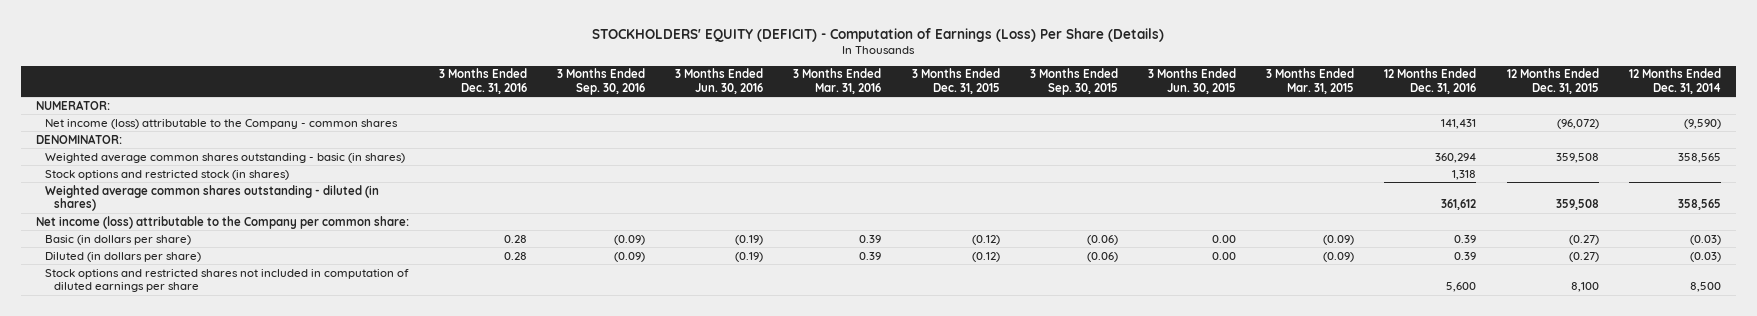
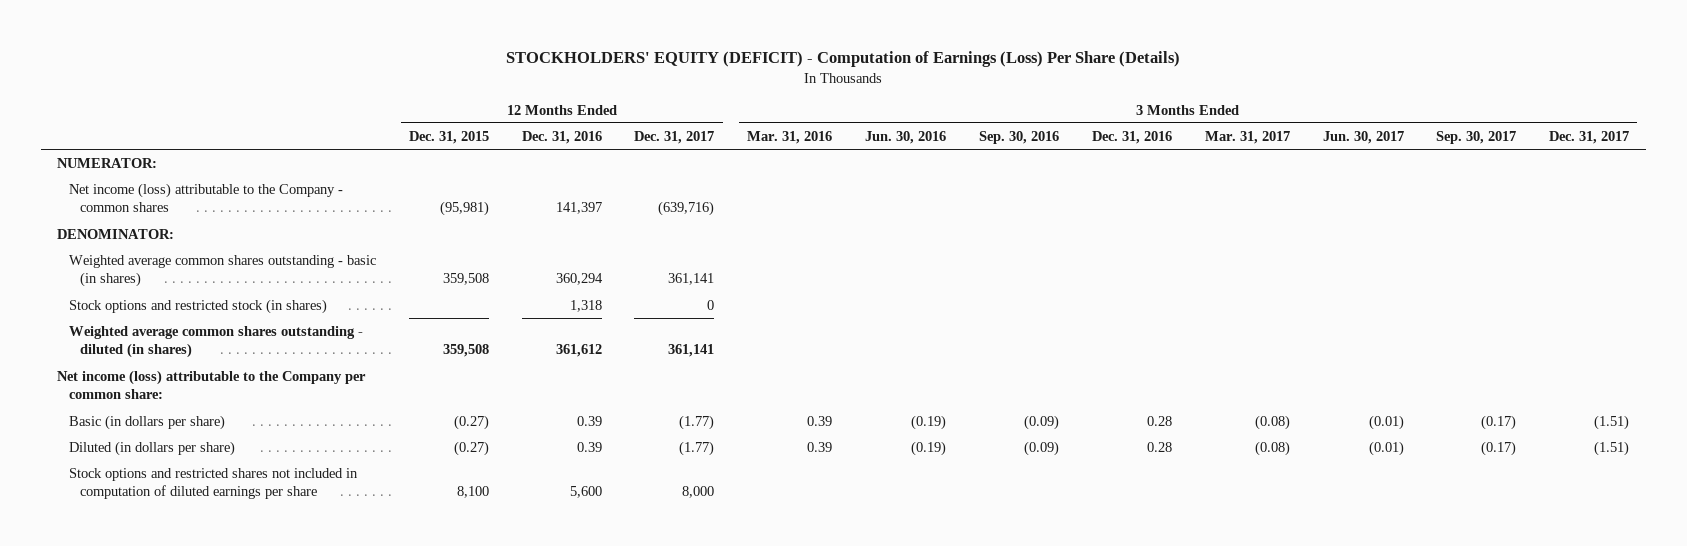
- | 3 Months Ended Dec. 31, 2016 | 3 Months Ended Sep. 30, 2016 | 3 Months Ended Jun. 30, 2016 | 3 Months Ended Mar. 31, 2016 | 3 Months Ended Dec. 31, 2015 | 3 Months Ended Sep. 30, 2015 | 3 Months Ended Jun. 30, 2015 | 3 Months Ended Mar. 31, 2015 | 12 Months Ended Dec. 31, 2016 | 12 Months Ended Dec. 31, 2015 | 12 Months Ended Dec. 31, 2014
+ | 12 Months Ended Dec. 31, 2015 | 12 Months Ended Dec. 31, 2016 | 12 Months Ended Dec. 31, 2017 | 3 Months Ended Mar. 31, 2016 | 3 Months Ended Jun. 30, 2016 | 3 Months Ended Sep. 30, 2016 | 3 Months Ended Dec. 31, 2016 | 3 Months Ended Mar. 31, 2017 | 3 Months Ended Jun. 30, 2017 | 3 Months Ended Sep. 30, 2017 | 3 Months Ended Dec. 31, 2017
- Net income (loss) attributable to the Company - common shares | | | | | | | | | 141,431 | (96,072) | (9,590)
+ Net income (loss) attributable to the Company - common shares | (95,981) | 141,397 | (639,716) | | | | | | | |

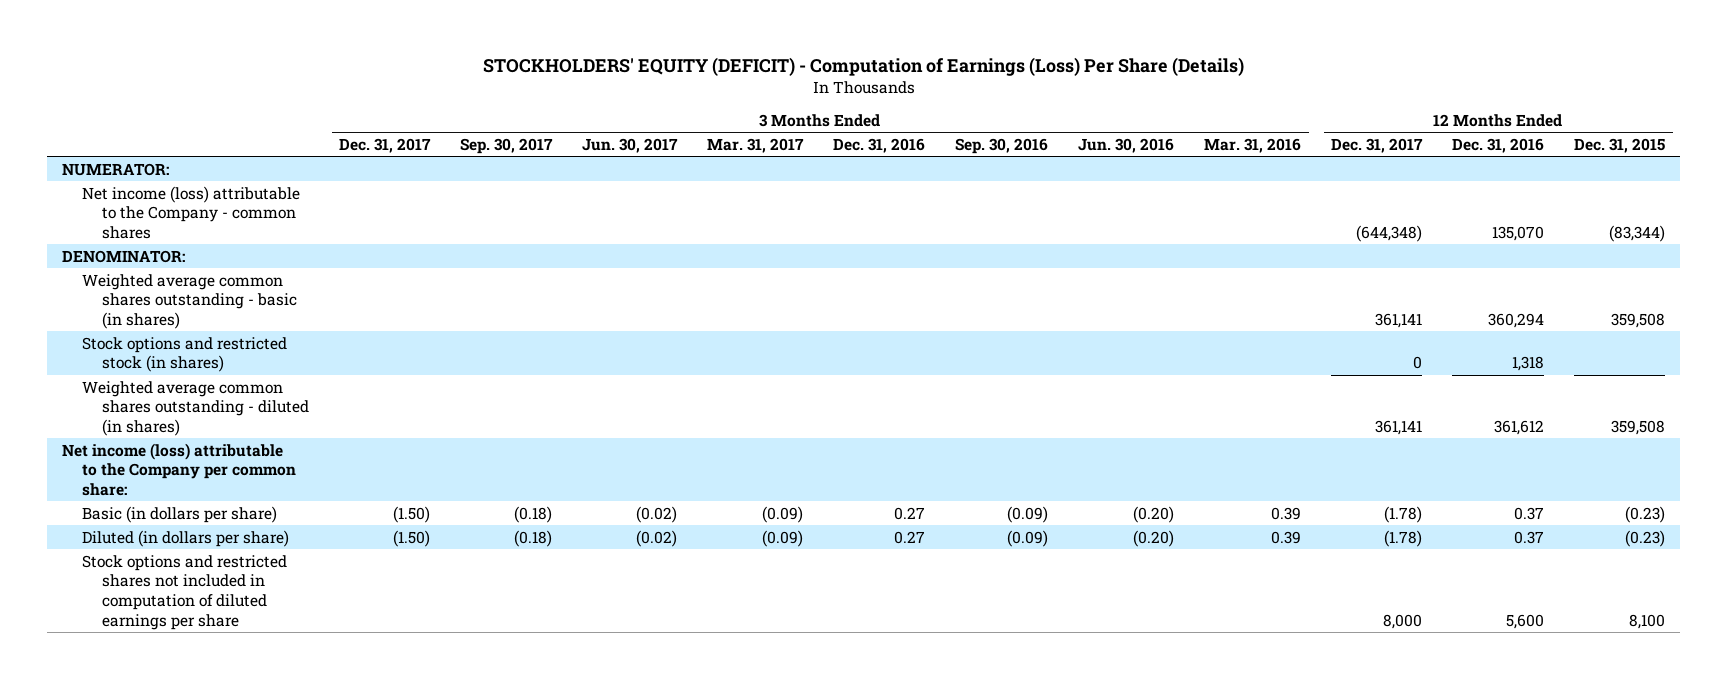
- | 12 Months Ended Dec. 31, 2015 | 12 Months Ended Dec. 31, 2016 | 12 Months Ended Dec. 31, 2017 | 3 Months Ended Mar. 31, 2016 | 3 Months Ended Jun. 30, 2016 | 3 Months Ended Sep. 30, 2016 | 3 Months Ended Dec. 31, 2016 | 3 Months Ended Mar. 31, 2017 | 3 Months Ended Jun. 30, 2017 | 3 Months Ended Sep. 30, 2017 | 3 Months Ended Dec. 31, 2017
+ | 3 Months Ended Dec. 31, 2017 | 3 Months Ended Sep. 30, 2017 | 3 Months Ended Jun. 30, 2017 | 3 Months Ended Mar. 31, 2017 | 3 Months Ended Dec. 31, 2016 | 3 Months Ended Sep. 30, 2016 | 3 Months Ended Jun. 30, 2016 | 3 Months Ended Mar. 31, 2016 | 12 Months Ended Dec. 31, 2017 | 12 Months Ended Dec. 31, 2016 | 12 Months Ended Dec. 31, 2015
- Net income (loss) attributable to the Company - common shares | (95,981) | 141,397 | (639,716) | | | | | | | |
+ Net income (loss) attributable to the Company - common shares | | | | | | | | | (644,348) | 135,070 | (83,344)
- Basic (in dollars per share) | (0.27) | 0.39 | (1.77) | 0.39 | (0.19) | (0.09) | 0.28 | (0.08) | (0.01) | (0.17) | (1.51)
- Diluted (in dollars per share) | (0.27) | 0.39 | (1.77) | 0.39 | (0.19) | (0.09) | 0.28 | (0.08) | (0.01) | (0.17) | (1.51)
+ Basic (in dollars per share) | (1.50) | (0.18) | (0.02) | (0.09) | 0.27 | (0.09) | (0.20) | 0.39 | (1.78) | 0.37 | (0.23)
+ Diluted (in dollars per share) | (1.50) | (0.18) | (0.02) | (0.09) | 0.27 | (0.09) | (0.20) | 0.39 | (1.78) | 0.37 | (0.23)

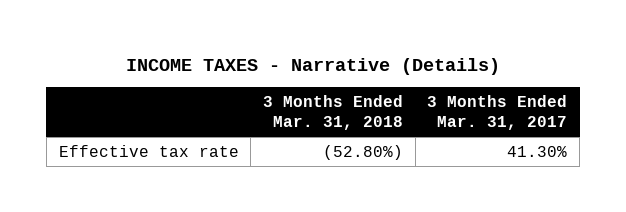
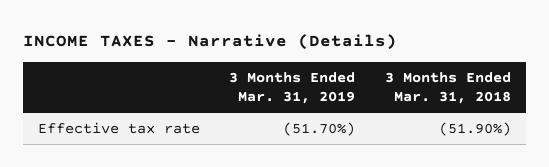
- | 3 Months Ended Mar. 31, 2018 | 3 Months Ended Mar. 31, 2017
+ | 3 Months Ended Mar. 31, 2019 | 3 Months Ended Mar. 31, 2018
- Effective tax rate | (52.80%) | 41.30%
+ Effective tax rate | (51.70%) | (51.90%)

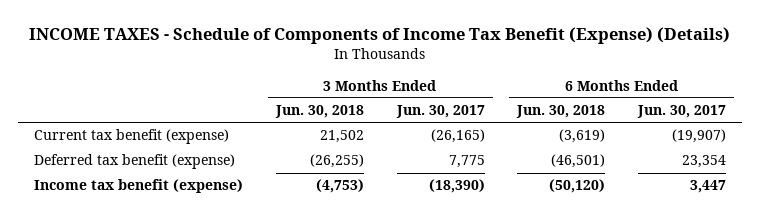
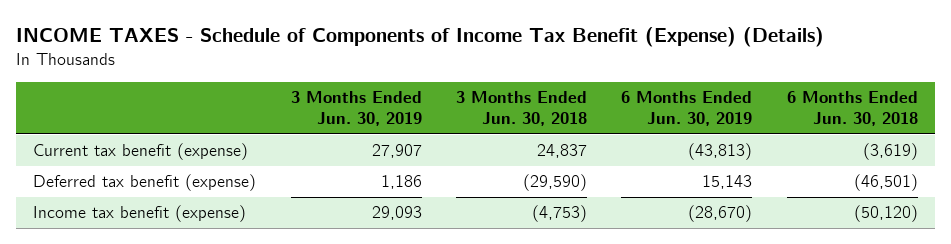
- | 3 Months Ended Jun. 30, 2018 | 3 Months Ended Jun. 30, 2017 | 6 Months Ended Jun. 30, 2018 | 6 Months Ended Jun. 30, 2017
+ | 3 Months Ended Jun. 30, 2019 | 3 Months Ended Jun. 30, 2018 | 6 Months Ended Jun. 30, 2019 | 6 Months Ended Jun. 30, 2018
- Current tax benefit (expense) | 21,502 | (26,165) | (3,619) | (19,907)
- Deferred tax benefit (expense) | (26,255) | 7,775 | (46,501) | 23,354
+ Current tax benefit (expense) | 27,907 | 24,837 | (43,813) | (3,619)
+ Deferred tax benefit (expense) | 1,186 | (29,590) | 15,143 | (46,501)

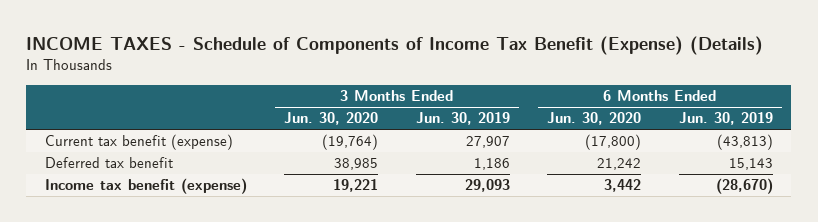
- | 3 Months Ended Jun. 30, 2019 | 3 Months Ended Jun. 30, 2018 | 6 Months Ended Jun. 30, 2019 | 6 Months Ended Jun. 30, 2018
+ | 3 Months Ended Jun. 30, 2020 | 3 Months Ended Jun. 30, 2019 | 6 Months Ended Jun. 30, 2020 | 6 Months Ended Jun. 30, 2019
- Deferred tax benefit (expense) | 1,186 | (29,590) | 15,143 | (46,501)
+ Deferred tax benefit | 38,985 | 1,186 | 21,242 | 15,143

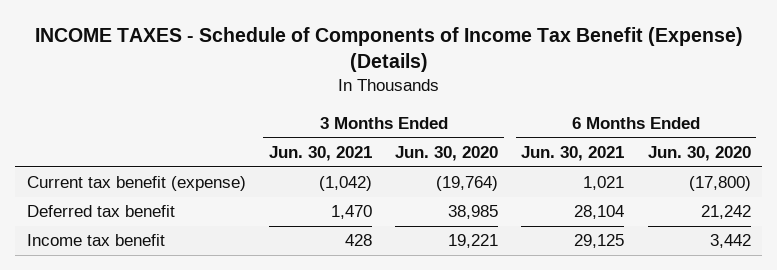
- | 3 Months Ended Jun. 30, 2020 | 3 Months Ended Jun. 30, 2019 | 6 Months Ended Jun. 30, 2020 | 6 Months Ended Jun. 30, 2019
+ | 3 Months Ended Jun. 30, 2021 | 3 Months Ended Jun. 30, 2020 | 6 Months Ended Jun. 30, 2021 | 6 Months Ended Jun. 30, 2020
- Income tax benefit (expense) | 19,221 | 29,093 | 3,442 | (28,670)
+ Income tax benefit | 428 | 19,221 | 29,125 | 3,442

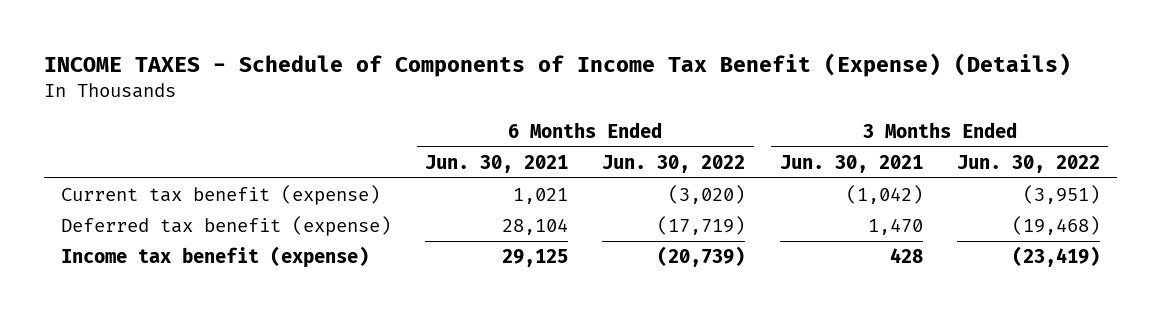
- | 3 Months Ended Jun. 30, 2021 | 3 Months Ended Jun. 30, 2020 | 6 Months Ended Jun. 30, 2021 | 6 Months Ended Jun. 30, 2020
+ | 6 Months Ended Jun. 30, 2021 | 6 Months Ended Jun. 30, 2022 | 3 Months Ended Jun. 30, 2021 | 3 Months Ended Jun. 30, 2022
- Deferred tax benefit | 1,470 | 38,985 | 28,104 | 21,242
- Income tax benefit | 428 | 19,221 | 29,125 | 3,442
+ Deferred tax benefit (expense) | 28,104 | (17,719) | 1,470 | (19,468)
+ Income tax benefit (expense) | 29,125 | (20,739) | 428 | (23,419)

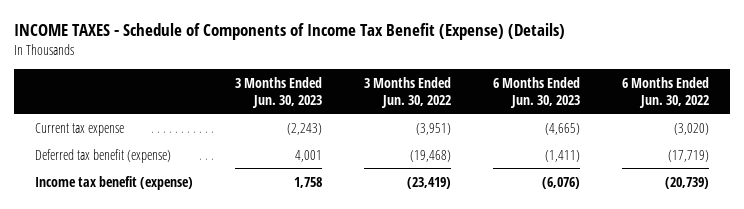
- | 6 Months Ended Jun. 30, 2021 | 6 Months Ended Jun. 30, 2022 | 3 Months Ended Jun. 30, 2021 | 3 Months Ended Jun. 30, 2022
+ | 3 Months Ended Jun. 30, 2023 | 3 Months Ended Jun. 30, 2022 | 6 Months Ended Jun. 30, 2023 | 6 Months Ended Jun. 30, 2022
- Current tax benefit (expense) | 1,021 | (3,020) | (1,042) | (3,951)
+ Current tax expense | (2,243) | (3,951) | (4,665) | (3,020)

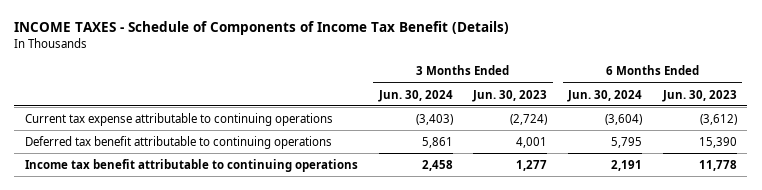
- INCOME TAXES - Schedule of Components of Income Tax Benefit (Expense) (Details)
+ INCOME TAXES - Schedule of Components of Income Tax Benefit (Details)
- | 3 Months Ended Jun. 30, 2023 | 3 Months Ended Jun. 30, 2022 | 6 Months Ended Jun. 30, 2023 | 6 Months Ended Jun. 30, 2022
+ | 3 Months Ended Jun. 30, 2024 | 3 Months Ended Jun. 30, 2023 | 6 Months Ended Jun. 30, 2024 | 6 Months Ended Jun. 30, 2023
- Current tax expense | (2,243) | (3,951) | (4,665) | (3,020)
- Deferred tax benefit (expense) | 4,001 | (19,468) | (1,411) | (17,719)
- Income tax benefit (expense) | 1,758 | (23,419) | (6,076) | (20,739)
+ Current tax expense attributable to continuing operations | (3,403) | (2,724) | (3,604) | (3,612)
+ Deferred tax benefit attributable to continuing operations | 5,861 | 4,001 | 5,795 | 15,390
+ Income tax benefit attributable to continuing operations | 2,458 | 1,277 | 2,191 | 11,778

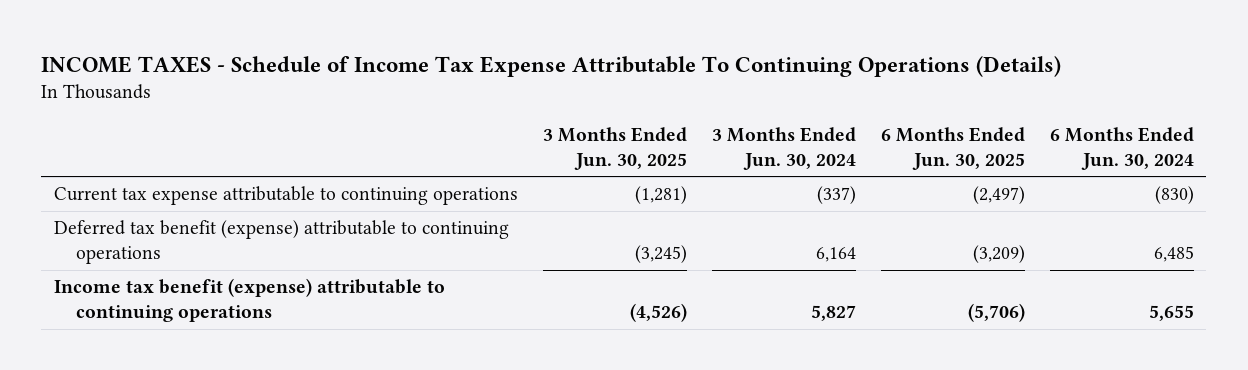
- INCOME TAXES - Schedule of Components of Income Tax Benefit (Details)
+ INCOME TAXES - Schedule of Income Tax Expense Attributable To Continuing Operations (Details)
- | 3 Months Ended Jun. 30, 2024 | 3 Months Ended Jun. 30, 2023 | 6 Months Ended Jun. 30, 2024 | 6 Months Ended Jun. 30, 2023
+ | 3 Months Ended Jun. 30, 2025 | 3 Months Ended Jun. 30, 2024 | 6 Months Ended Jun. 30, 2025 | 6 Months Ended Jun. 30, 2024
- Current tax expense attributable to continuing operations | (3,403) | (2,724) | (3,604) | (3,612)
- Deferred tax benefit attributable to continuing operations | 5,861 | 4,001 | 5,795 | 15,390
- Income tax benefit attributable to continuing operations | 2,458 | 1,277 | 2,191 | 11,778
+ Current tax expense attributable to continuing operations | (1,281) | (337) | (2,497) | (830)
+ Deferred tax benefit (expense) attributable to continuing operations | (3,245) | 6,164 | (3,209) | 6,485
+ Income tax benefit (expense) attributable to continuing operations | (4,526) | 5,827 | (5,706) | 5,655

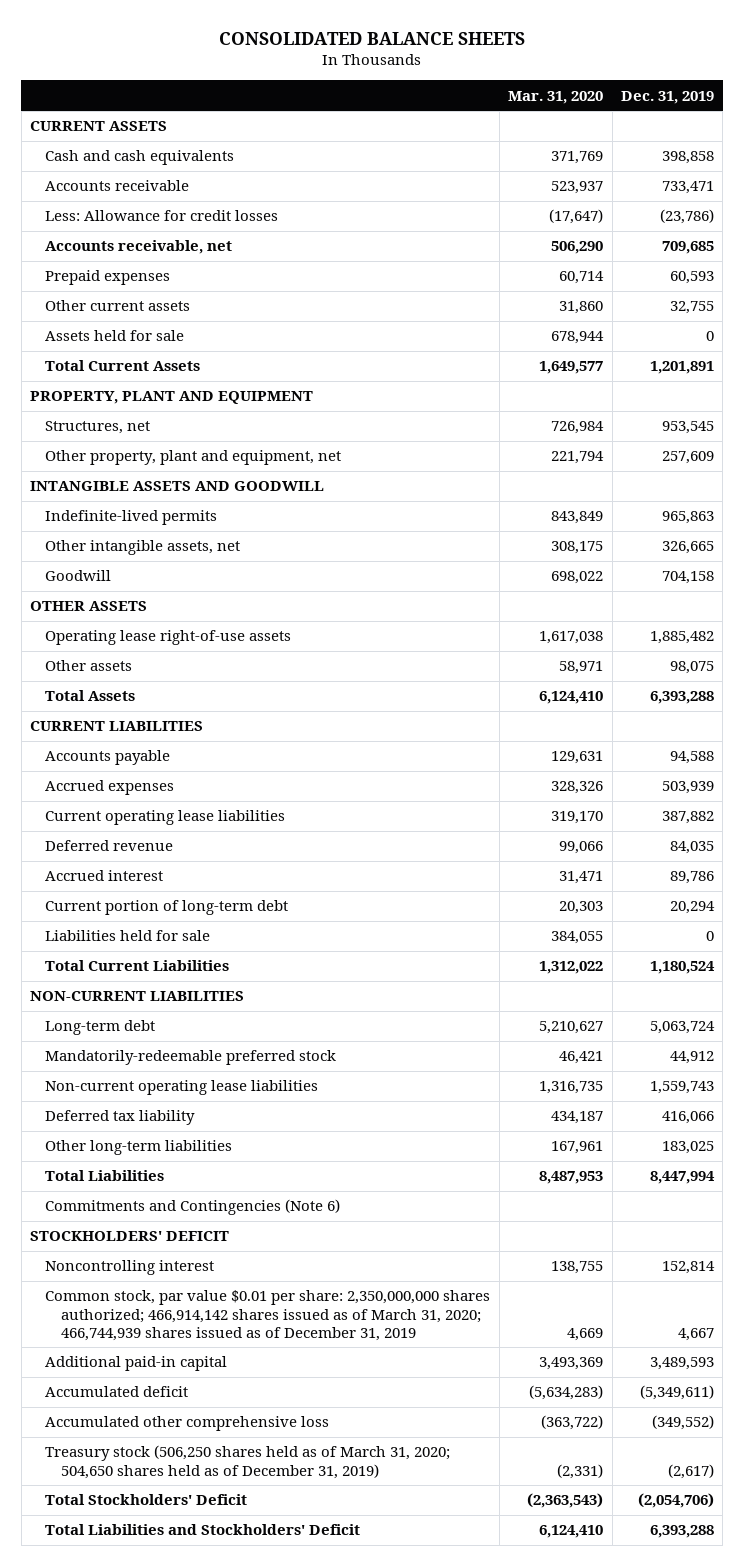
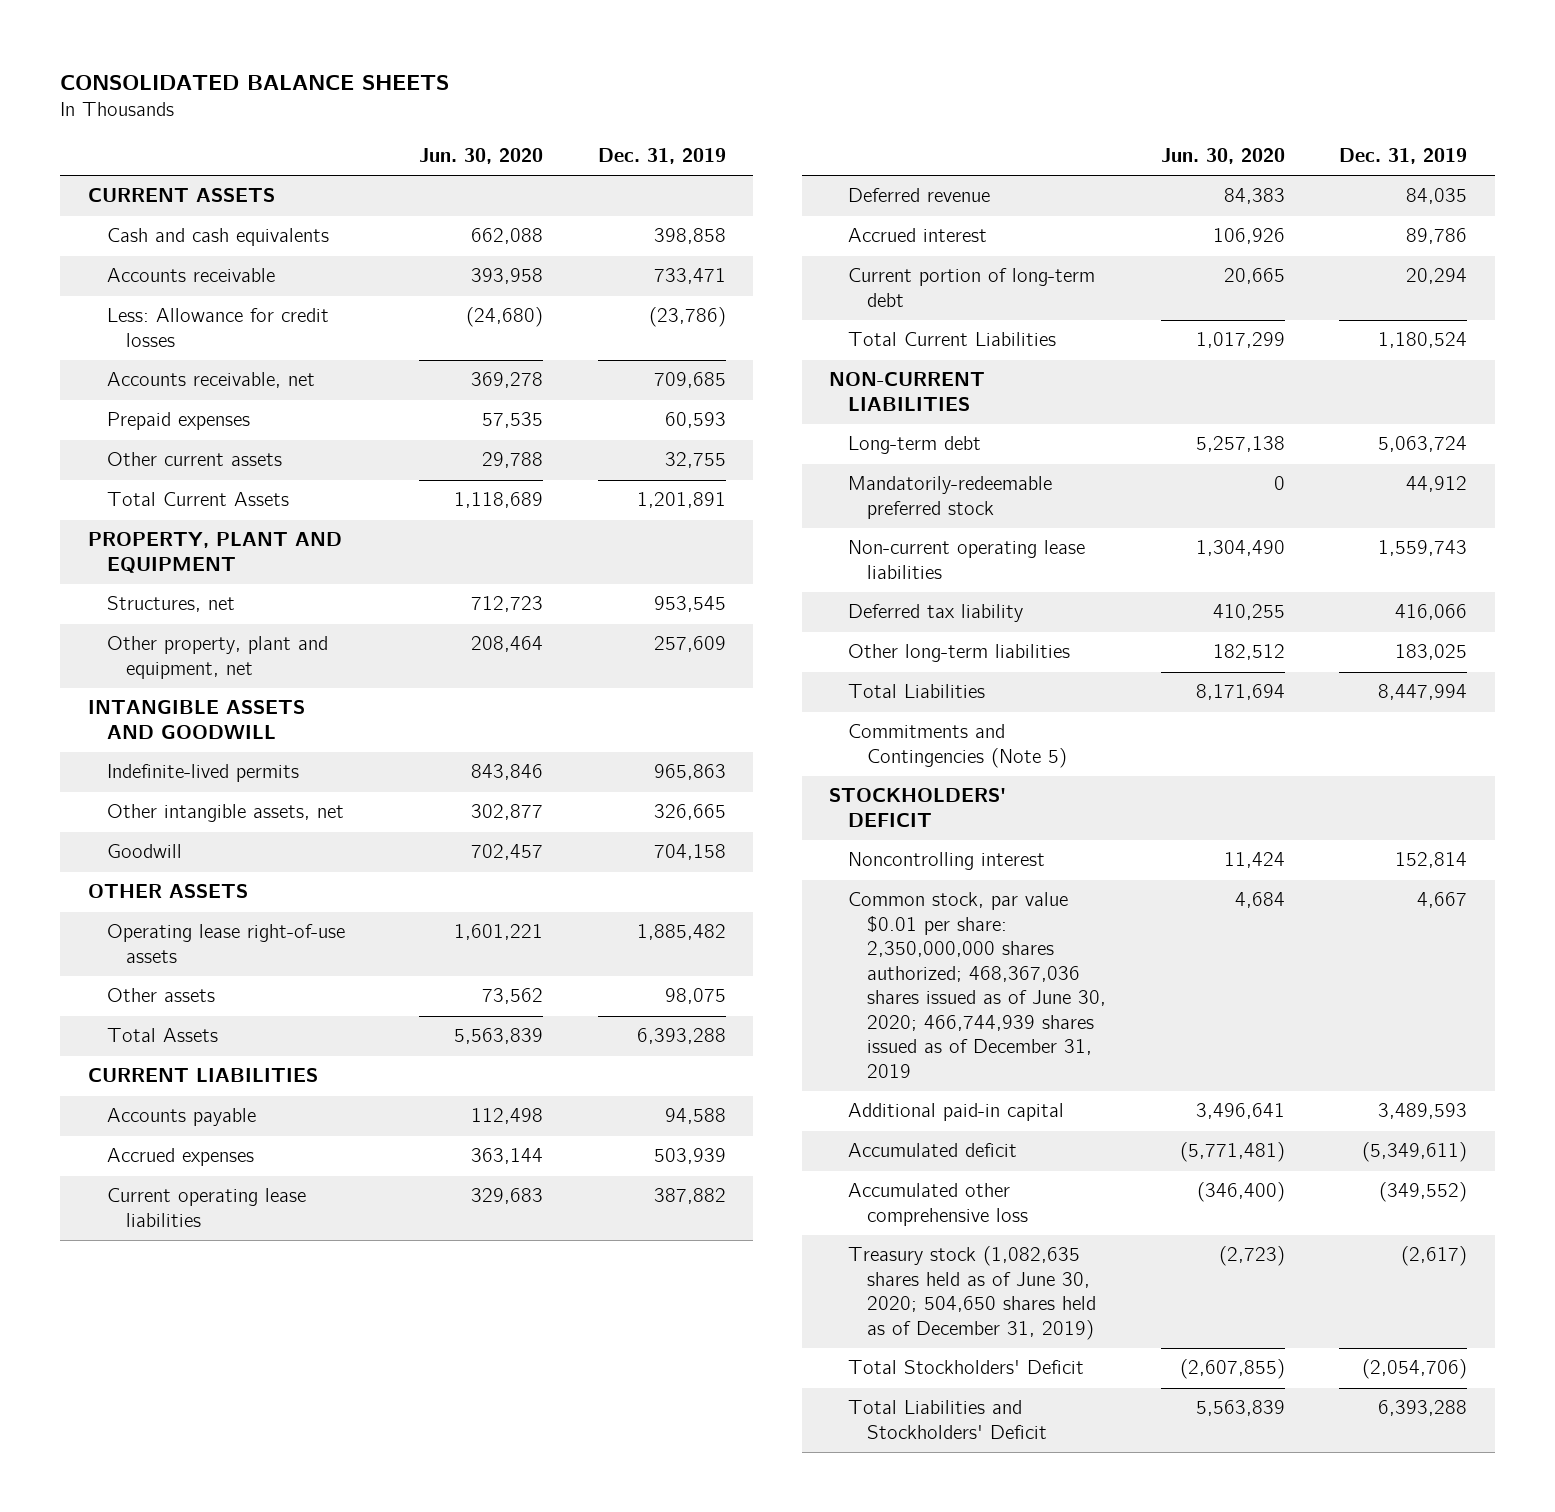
- | Mar. 31, 2020 | Dec. 31, 2019
+ | Jun. 30, 2020 | Dec. 31, 2019
- Assets held for sale | 678,944 | 0
- Liabilities held for sale | 384,055 | 0
- Commitments and Contingencies (Note 6)
+ Commitments and Contingencies (Note 5)
- Common stock, par value $0.01 per share: 2,350,000,000 shares authorized; 466,914,142 shares issued as of March 31, 2020; 466,744,939 shares issued as of December 31, 2019 | 4,669 | 4,667
+ Common stock, par value $0.01 per share: 2,350,000,000 shares authorized; 468,367,036 shares issued as of June 30, 2020; 466,744,939 shares issued as of December 31, 2019 | 4,684 | 4,667
- Treasury stock (506,250 shares held as of March 31, 2020; 504,650 shares held as of December 31, 2019) | (2,331) | (2,617)
+ Treasury stock (1,082,635 shares held as of June 30, 2020; 504,650 shares held as of December 31, 2019) | (2,723) | (2,617)

